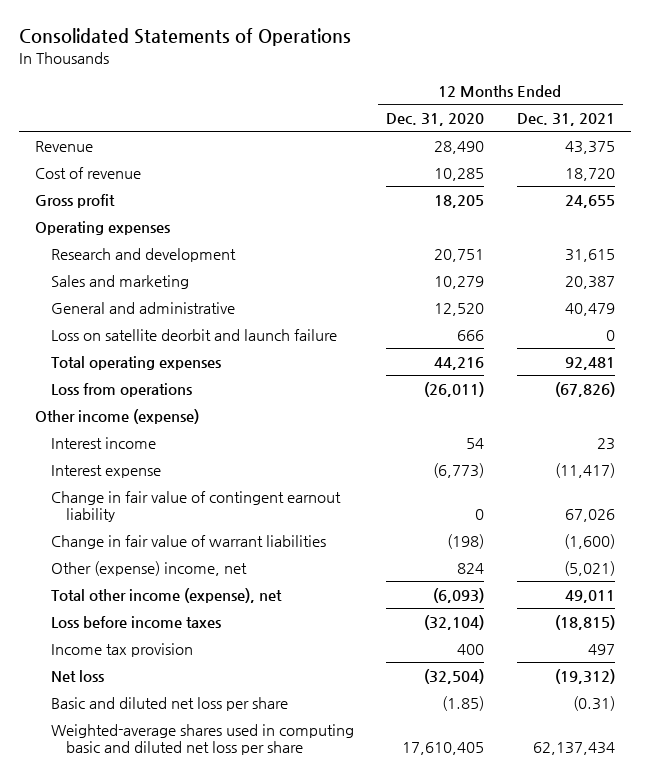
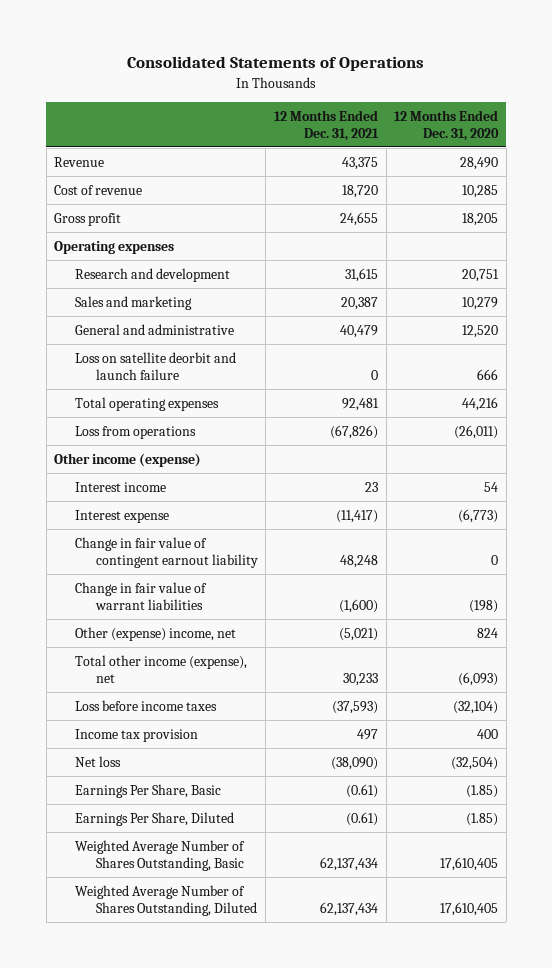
- | 12 Months Ended Dec. 31, 2020 | 12 Months Ended Dec. 31, 2021
+ | 12 Months Ended Dec. 31, 2021 | 12 Months Ended Dec. 31, 2020
- Change in fair value of contingent earnout liability | 0 | 67,026
+ Change in fair value of contingent earnout liability | 48,248 | 0
- Total other income (expense), net | (6,093) | 49,011
- Loss before income taxes | (32,104) | (18,815)
+ Total other income (expense), net | 30,233 | (6,093)
+ Loss before income taxes | (37,593) | (32,104)
- Net loss | (32,504) | (19,312)
- Basic and diluted net loss per share | (1.85) | (0.31)
- Weighted-average shares used in computing basic and diluted net loss per share | 17,610,405 | 62,137,434
+ Net loss | (38,090) | (32,504)
+ Earnings Per Share, Basic | (0.61) | (1.85)
+ Earnings Per Share, Diluted | (0.61) | (1.85)
+ Weighted Average Number of Shares Outstanding, Basic | 62,137,434 | 17,610,405
+ Weighted Average Number of Shares Outstanding, Diluted | 62,137,434 | 17,610,405

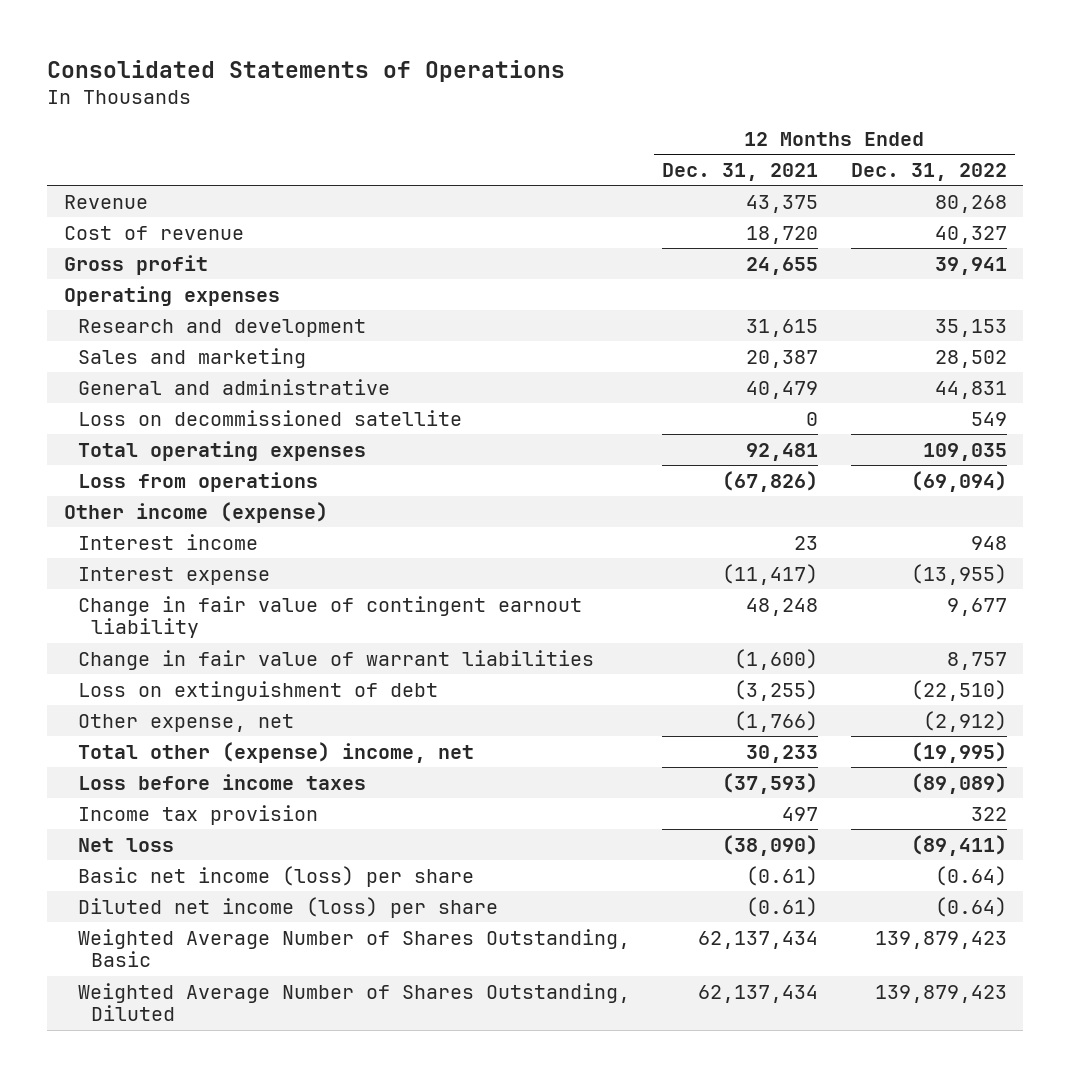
- | 12 Months Ended Dec. 31, 2021 | 12 Months Ended Dec. 31, 2020
+ | 12 Months Ended Dec. 31, 2021 | 12 Months Ended Dec. 31, 2022
- Loss on satellite deorbit and launch failure | 0 | 666
+ Loss on decommissioned satellite | 0 | 549
- Other (expense) income, net | (5,021) | 824
- Total other income (expense), net | 30,233 | (6,093)
+ Loss on extinguishment of debt | (3,255) | (22,510)
+ Other expense, net | (1,766) | (2,912)
+ Total other (expense) income, net | 30,233 | (19,995)
- Earnings Per Share, Basic | (0.61) | (1.85)
- Earnings Per Share, Diluted | (0.61) | (1.85)
+ Basic net income (loss) per share | (0.61) | (0.64)
+ Diluted net income (loss) per share | (0.61) | (0.64)

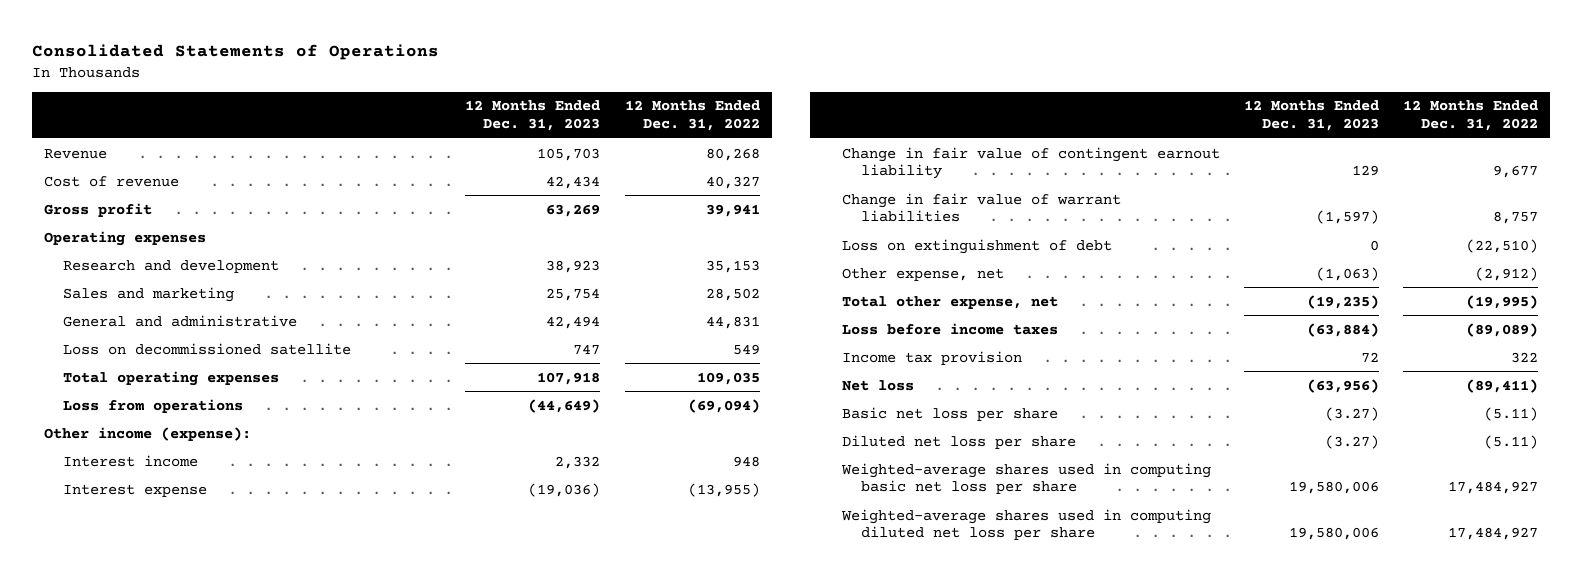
- | 12 Months Ended Dec. 31, 2021 | 12 Months Ended Dec. 31, 2022
+ | 12 Months Ended Dec. 31, 2023 | 12 Months Ended Dec. 31, 2022
- Other income (expense)
+ Other income (expense):
- Total other (expense) income, net | 30,233 | (19,995)
+ Total other expense, net | (19,235) | (19,995)
- Basic net income (loss) per share | (0.61) | (0.64)
- Diluted net income (loss) per share | (0.61) | (0.64)
- Weighted Average Number of Shares Outstanding, Basic | 62,137,434 | 139,879,423
- Weighted Average Number of Shares Outstanding, Diluted | 62,137,434 | 139,879,423
+ Basic net loss per share | (3.27) | (5.11)
+ Diluted net loss per share | (3.27) | (5.11)
+ Weighted-average shares used in computing basic net loss per share | 19,580,006 | 17,484,927
+ Weighted-average shares used in computing diluted net loss per share | 19,580,006 | 17,484,927

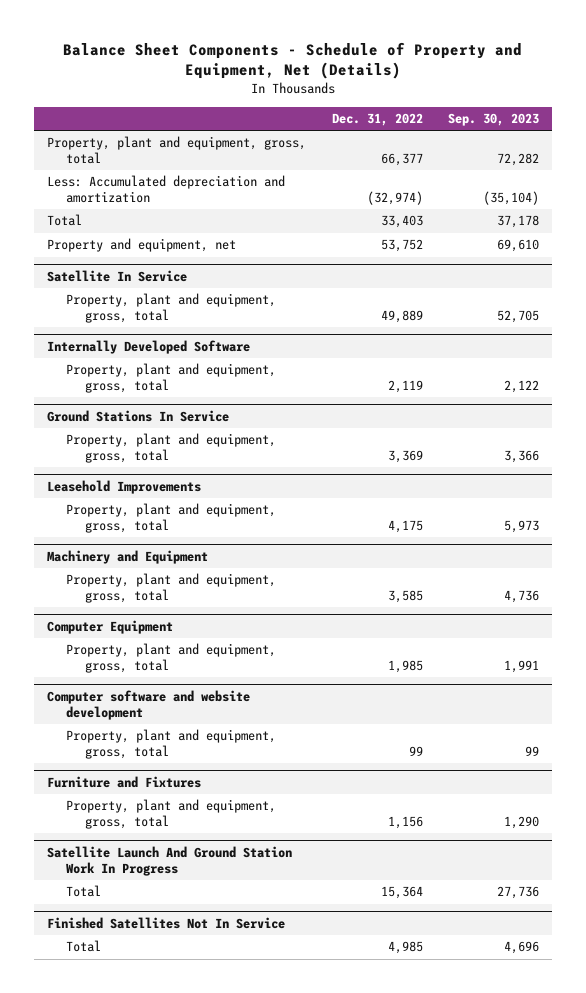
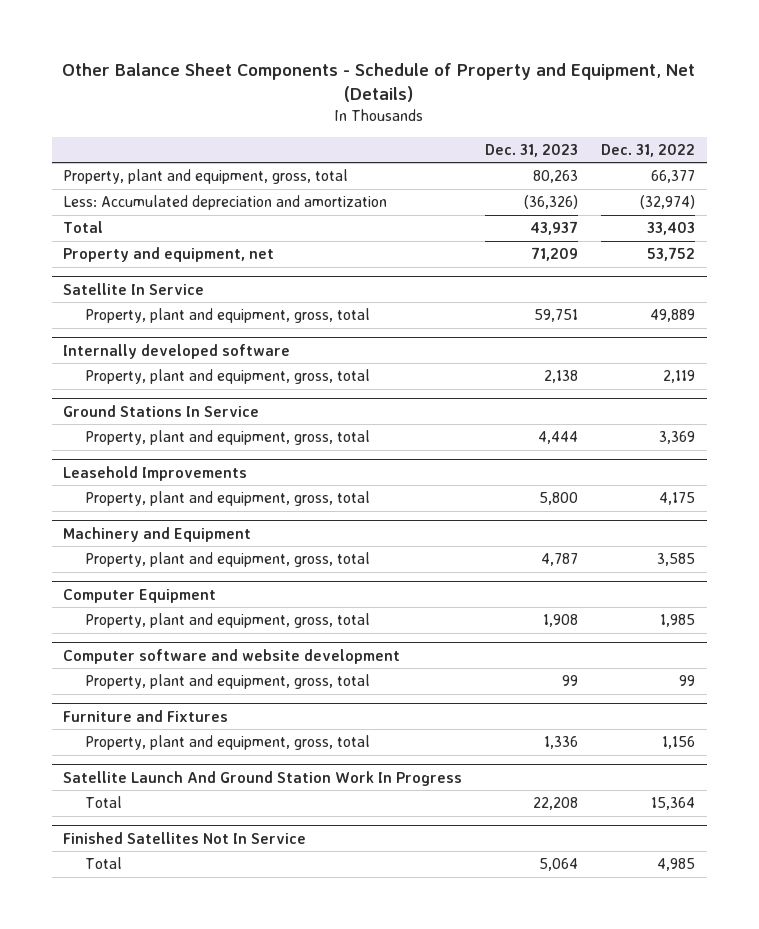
- Balance Sheet Components - Schedule of Property and Equipment, Net (Details)
+ Other Balance Sheet Components - Schedule of Property and Equipment, Net (Details)
- | Dec. 31, 2022 | Sep. 30, 2023
+ | Dec. 31, 2023 | Dec. 31, 2022
- Internally Developed Software
+ Internally developed software

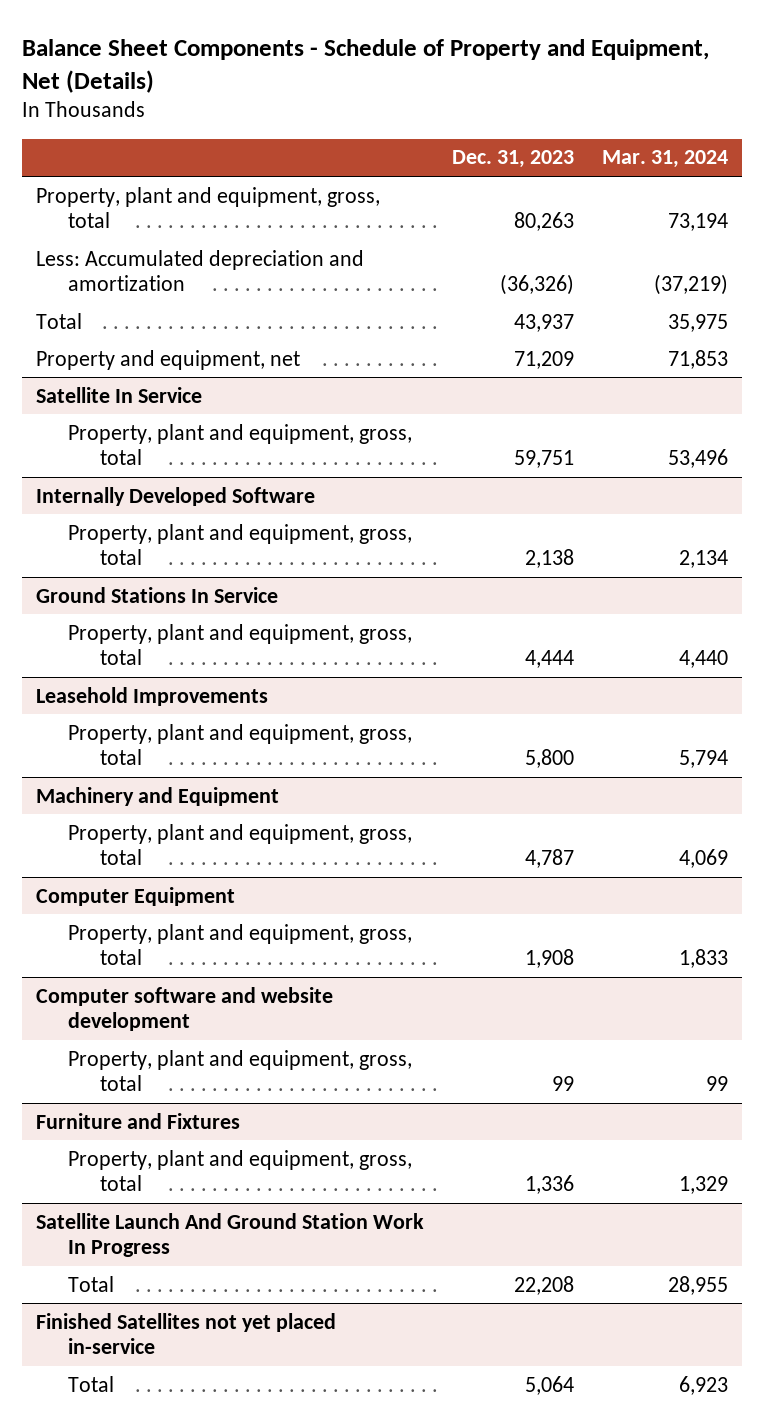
- Other Balance Sheet Components - Schedule of Property and Equipment, Net (Details)
+ Balance Sheet Components - Schedule of Property and Equipment, Net (Details)
- | Dec. 31, 2023 | Dec. 31, 2022
+ | Dec. 31, 2023 | Mar. 31, 2024
- Internally developed software
+ Internally Developed Software
- Finished Satellites Not In Service
+ Finished Satellites not yet placed in-service

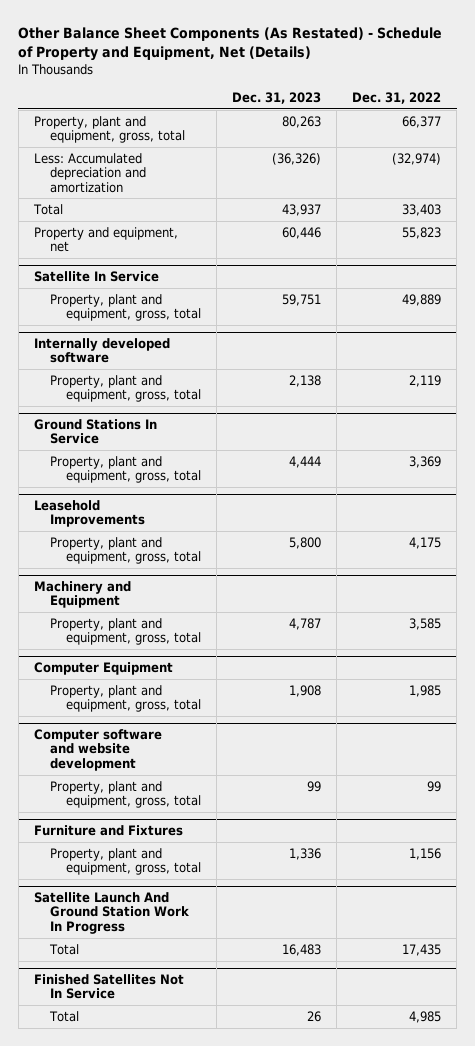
- Balance Sheet Components - Schedule of Property and Equipment, Net (Details)
+ Other Balance Sheet Components (As Restated) - Schedule of Property and Equipment, Net (Details)
- | Dec. 31, 2023 | Mar. 31, 2024
+ | Dec. 31, 2023 | Dec. 31, 2022
- Property and equipment, net | 71,209 | 71,853
+ Property and equipment, net | 60,446 | 55,823
- Internally Developed Software
+ Internally developed software
@ Satellite Launch And Ground Station Work In Progress
- Total | 22,208 | 28,955
- Finished Satellites not yet placed in-service
- Total | 5,064 | 6,923
@ Satellite Launch And Ground Station Work In Progress
+ Total | 16,483 | 17,435
+ Finished Satellites Not In Service
+ Total | 26 | 4,985

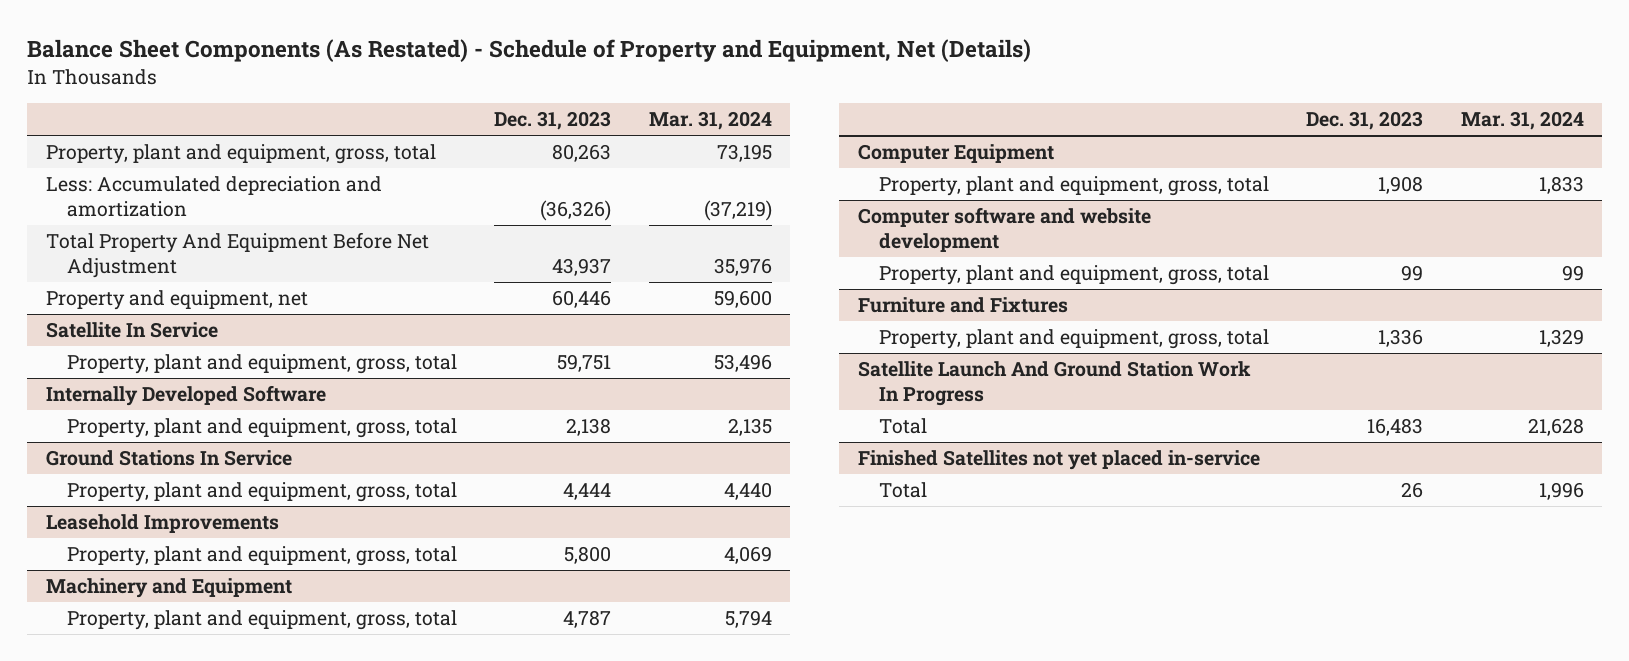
- Other Balance Sheet Components (As Restated) - Schedule of Property and Equipment, Net (Details)
+ Balance Sheet Components (As Restated) - Schedule of Property and Equipment, Net (Details)
- | Dec. 31, 2023 | Dec. 31, 2022
+ | Dec. 31, 2023 | Mar. 31, 2024
- Total | 43,937 | 33,403
+ Total Property And Equipment Before Net Adjustment | 43,937 | 35,976
- Internally developed software
+ Internally Developed Software
- Finished Satellites Not In Service
+ Finished Satellites not yet placed in-service

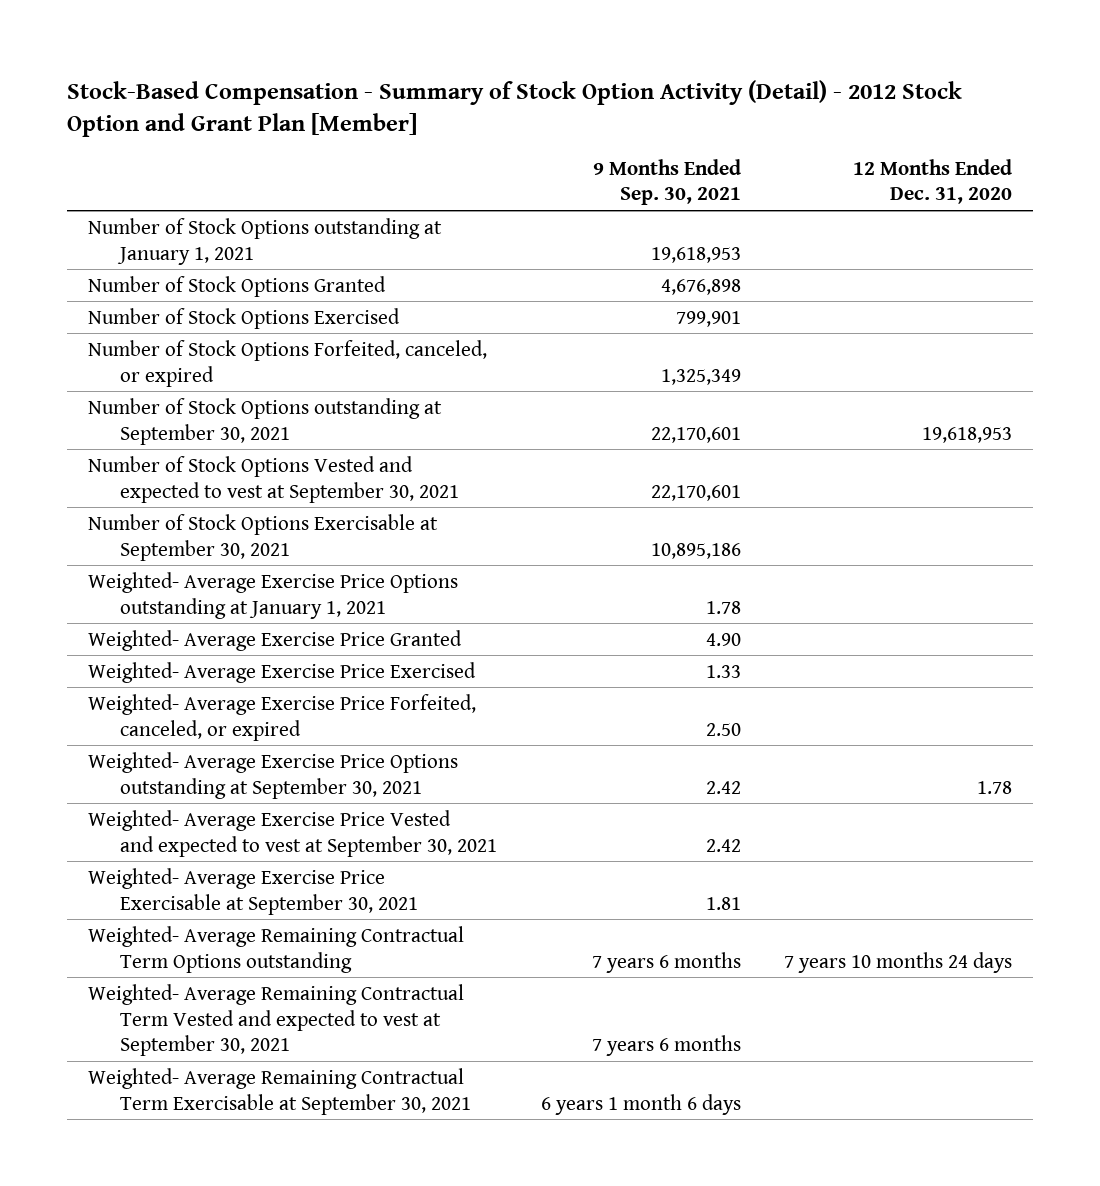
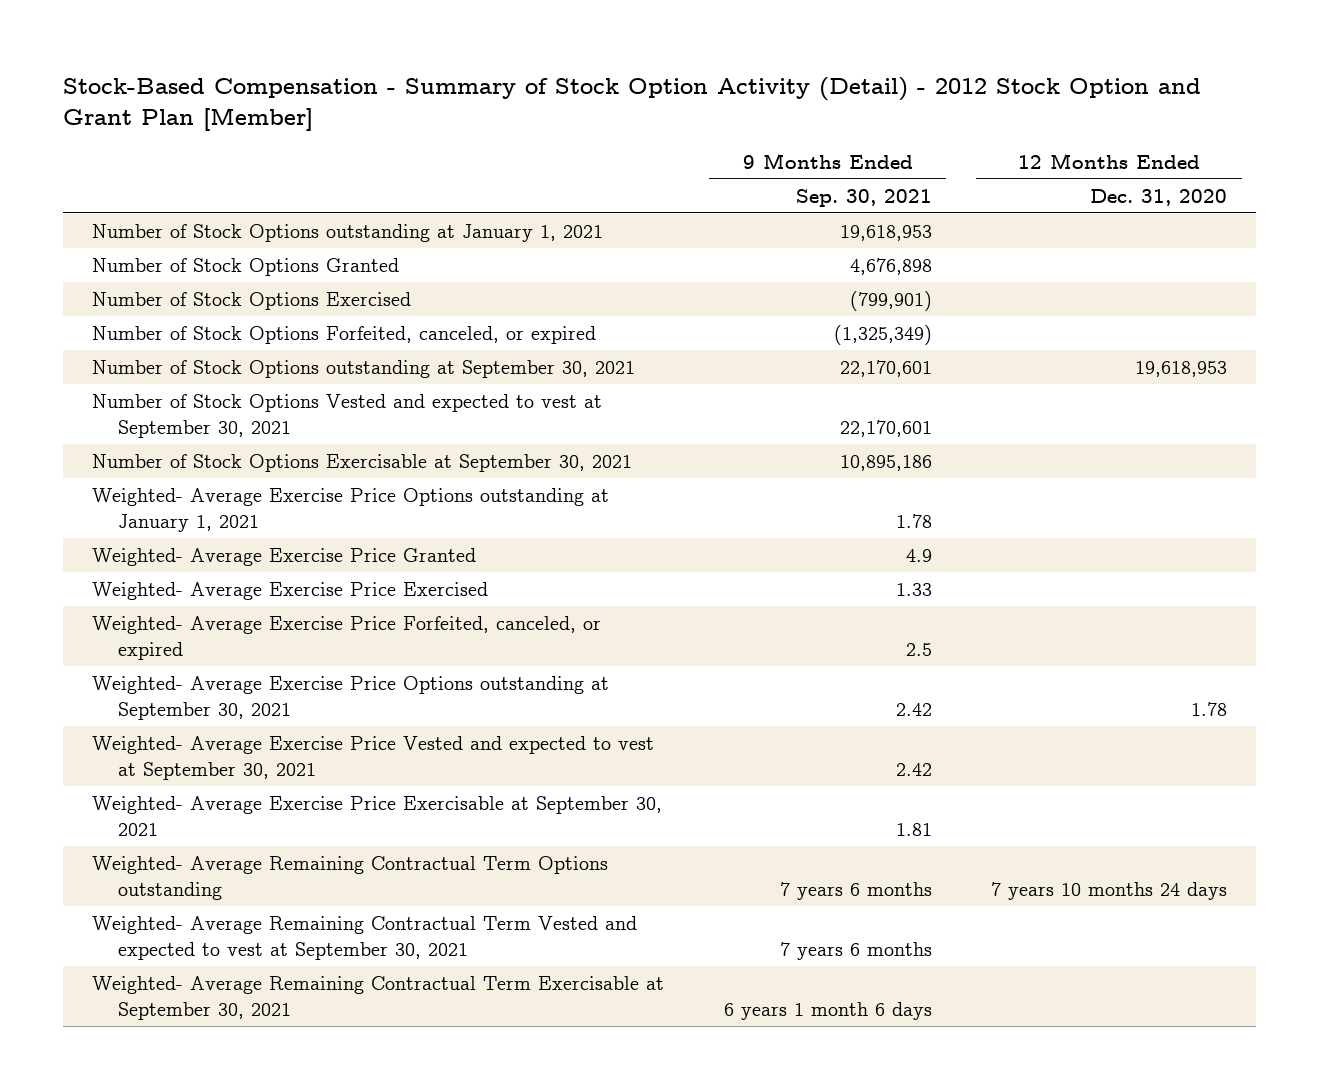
- Number of Stock Options Exercised | 799,901 |
- Number of Stock Options Forfeited, canceled, or expired | 1,325,349 |
+ Number of Stock Options Exercised | (799,901) |
+ Number of Stock Options Forfeited, canceled, or expired | (1,325,349) |
- Weighted- Average Exercise Price Granted | 4.90 |
+ Weighted- Average Exercise Price Granted | 4.9 |
- Weighted- Average Exercise Price Forfeited, canceled, or expired | 2.50 |
+ Weighted- Average Exercise Price Forfeited, canceled, or expired | 2.5 |

